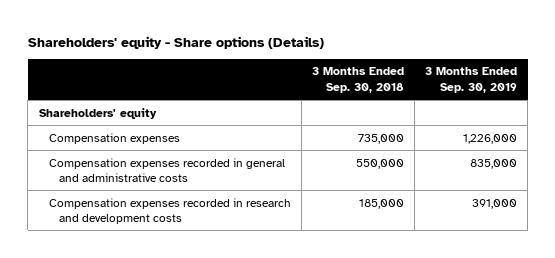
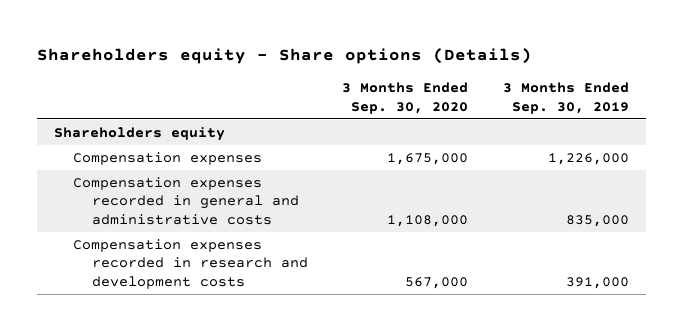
- Shareholders' equity - Share options (Details)
+ Shareholders equity - Share options (Details)
- | 3 Months Ended Sep. 30, 2018 | 3 Months Ended Sep. 30, 2019
+ | 3 Months Ended Sep. 30, 2020 | 3 Months Ended Sep. 30, 2019
- Shareholders' equity
+ Shareholders equity

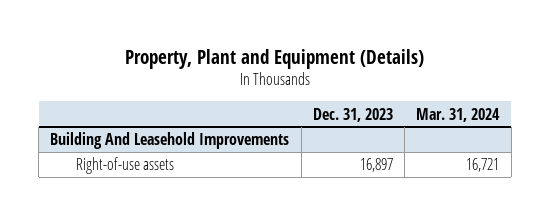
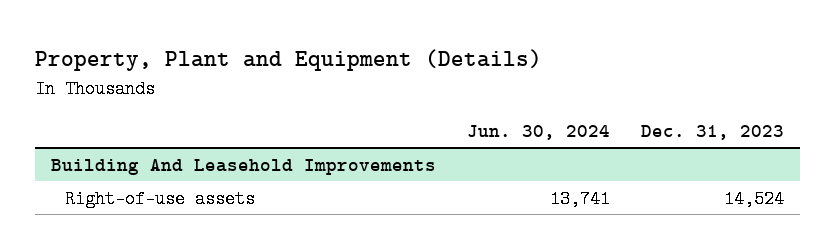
- | Dec. 31, 2023 | Mar. 31, 2024
+ | Jun. 30, 2024 | Dec. 31, 2023
@ Building And Leasehold Improvements
- Right-of-use assets | 16,897 | 16,721
+ Right-of-use assets | 13,741 | 14,524

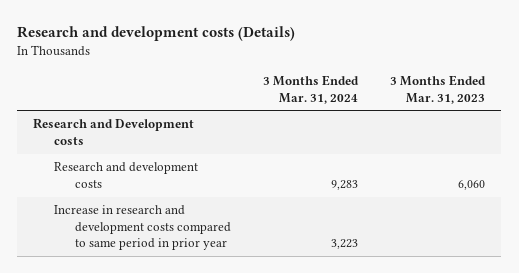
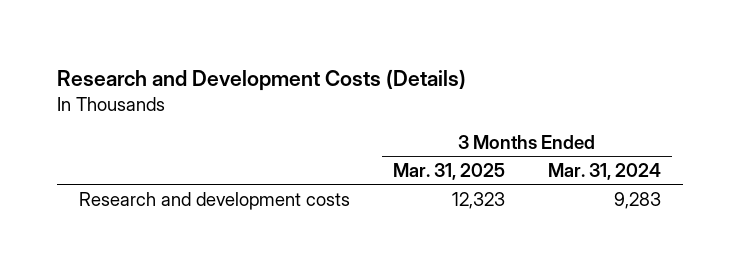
- Research and development costs (Details)
+ Research and Development Costs (Details)
- | 3 Months Ended Mar. 31, 2024 | 3 Months Ended Mar. 31, 2023
+ | 3 Months Ended Mar. 31, 2025 | 3 Months Ended Mar. 31, 2024
- Research and Development costs
- Increase in research and development costs compared to same period in prior year | 3,223 |

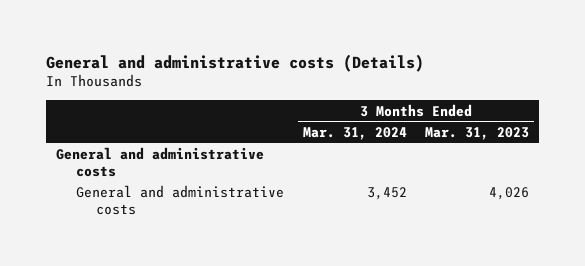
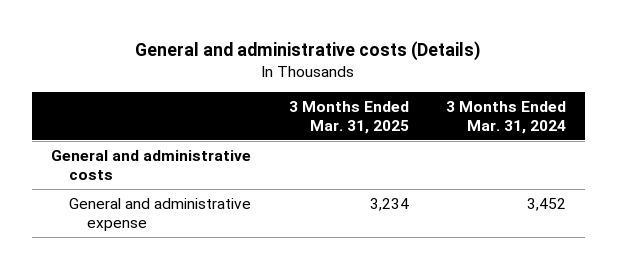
- | 3 Months Ended Mar. 31, 2024 | 3 Months Ended Mar. 31, 2023
+ | 3 Months Ended Mar. 31, 2025 | 3 Months Ended Mar. 31, 2024
- General and administrative costs | 3,452 | 4,026
+ General and administrative expense | 3,234 | 3,452

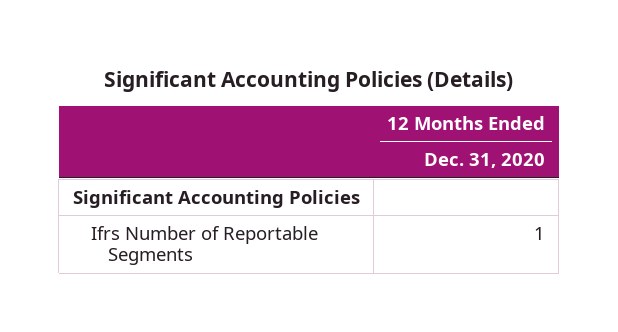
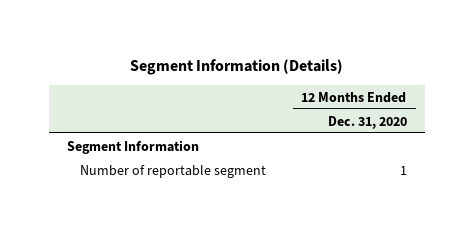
- Significant Accounting Policies (Details)
+ Segment Information (Details)
- Significant Accounting Policies
- Ifrs Number of Reportable Segments | 1
+ Segment Information
+ Number of reportable segment | 1

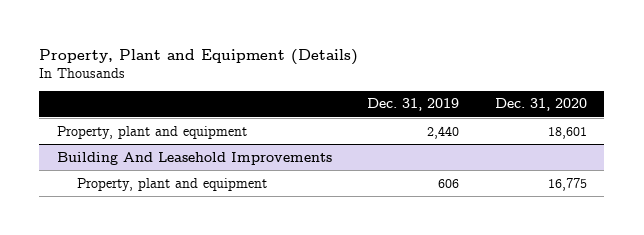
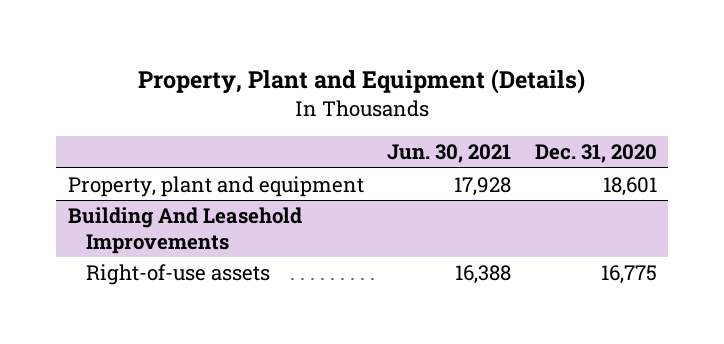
- | Dec. 31, 2019 | Dec. 31, 2020
+ | Jun. 30, 2021 | Dec. 31, 2020
@ Building And Leasehold Improvements
- Property, plant and equipment | 606 | 16,775
+ Right-of-use assets | 16,388 | 16,775

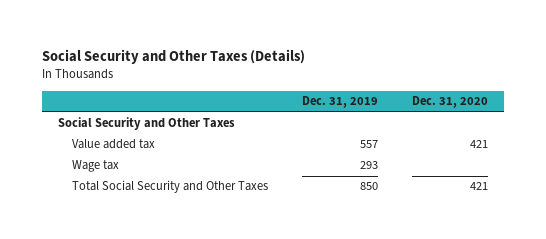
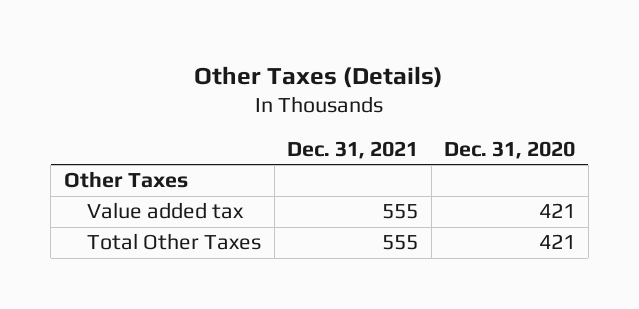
- Social Security and Other Taxes (Details)
+ Other Taxes (Details)
- | Dec. 31, 2019 | Dec. 31, 2020
+ | Dec. 31, 2021 | Dec. 31, 2020
- Social Security and Other Taxes
+ Other Taxes
- Wage tax | 293 |
- Total Social Security and Other Taxes | 850 | 421
+ Total Other Taxes | 555 | 421

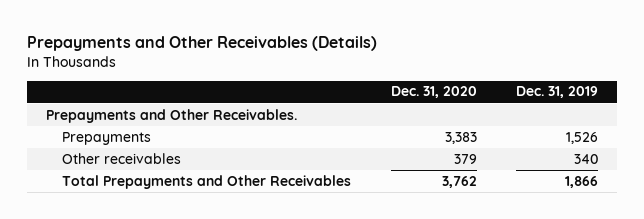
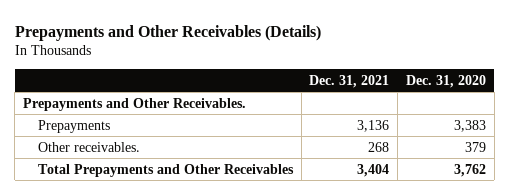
- | Dec. 31, 2020 | Dec. 31, 2019
+ | Dec. 31, 2021 | Dec. 31, 2020
- Other receivables | 379 | 340
+ Other receivables. | 268 | 379

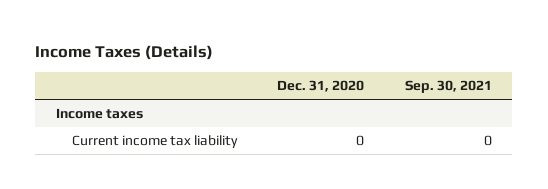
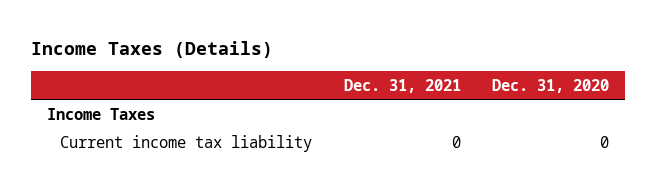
- | Dec. 31, 2020 | Sep. 30, 2021
+ | Dec. 31, 2021 | Dec. 31, 2020
- Income taxes
+ Income Taxes

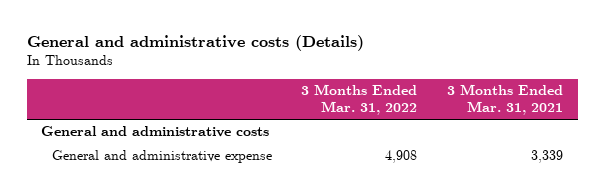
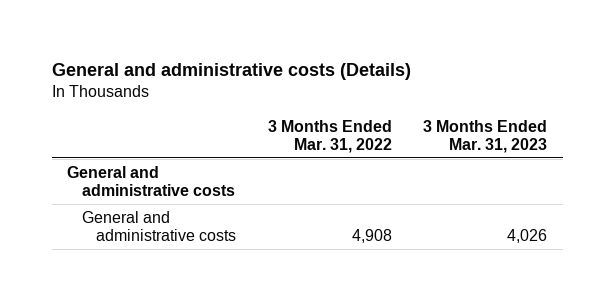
- | 3 Months Ended Mar. 31, 2022 | 3 Months Ended Mar. 31, 2021
+ | 3 Months Ended Mar. 31, 2022 | 3 Months Ended Mar. 31, 2023
- General and administrative expense | 4,908 | 3,339
+ General and administrative costs | 4,908 | 4,026

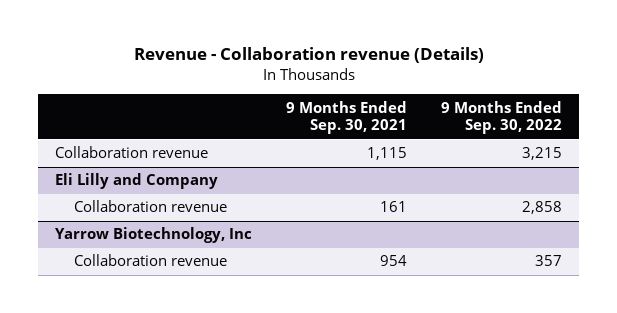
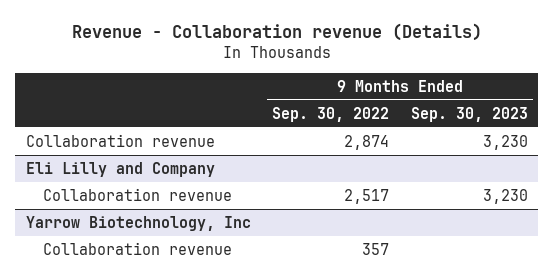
- | 9 Months Ended Sep. 30, 2021 | 9 Months Ended Sep. 30, 2022
+ | 9 Months Ended Sep. 30, 2022 | 9 Months Ended Sep. 30, 2023
- Collaboration revenue | 1,115 | 3,215
+ Collaboration revenue | 2,874 | 3,230
@ Eli Lilly and Company
- Collaboration revenue | 161 | 2,858
+ Collaboration revenue | 2,517 | 3,230

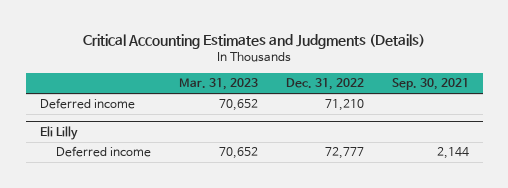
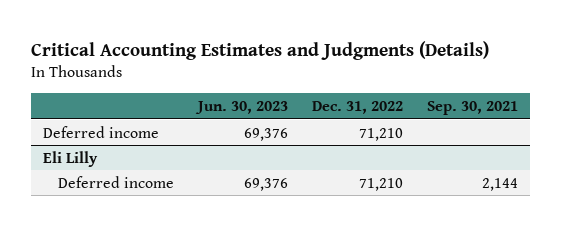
- | Mar. 31, 2023 | Dec. 31, 2022 | Sep. 30, 2021
+ | Jun. 30, 2023 | Dec. 31, 2022 | Sep. 30, 2021
@ Eli Lilly
- Deferred income | 70,652 | 72,777 | 2,144
+ Deferred income | 69,376 | 71,210 | 2,144

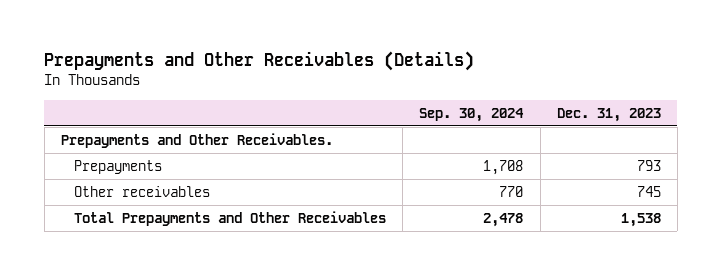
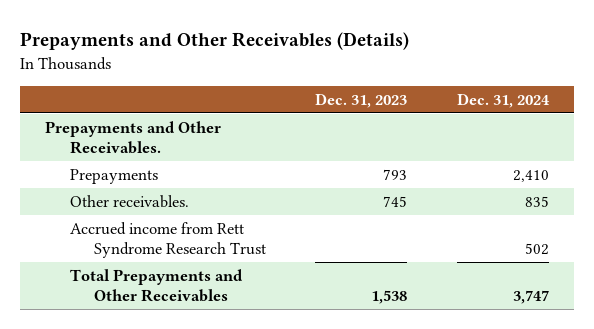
- | Sep. 30, 2024 | Dec. 31, 2023
+ | Dec. 31, 2023 | Dec. 31, 2024
- Other receivables | 770 | 745
+ Other receivables. | 745 | 835
+ Accrued income from Rett Syndrome Research Trust | | 502

